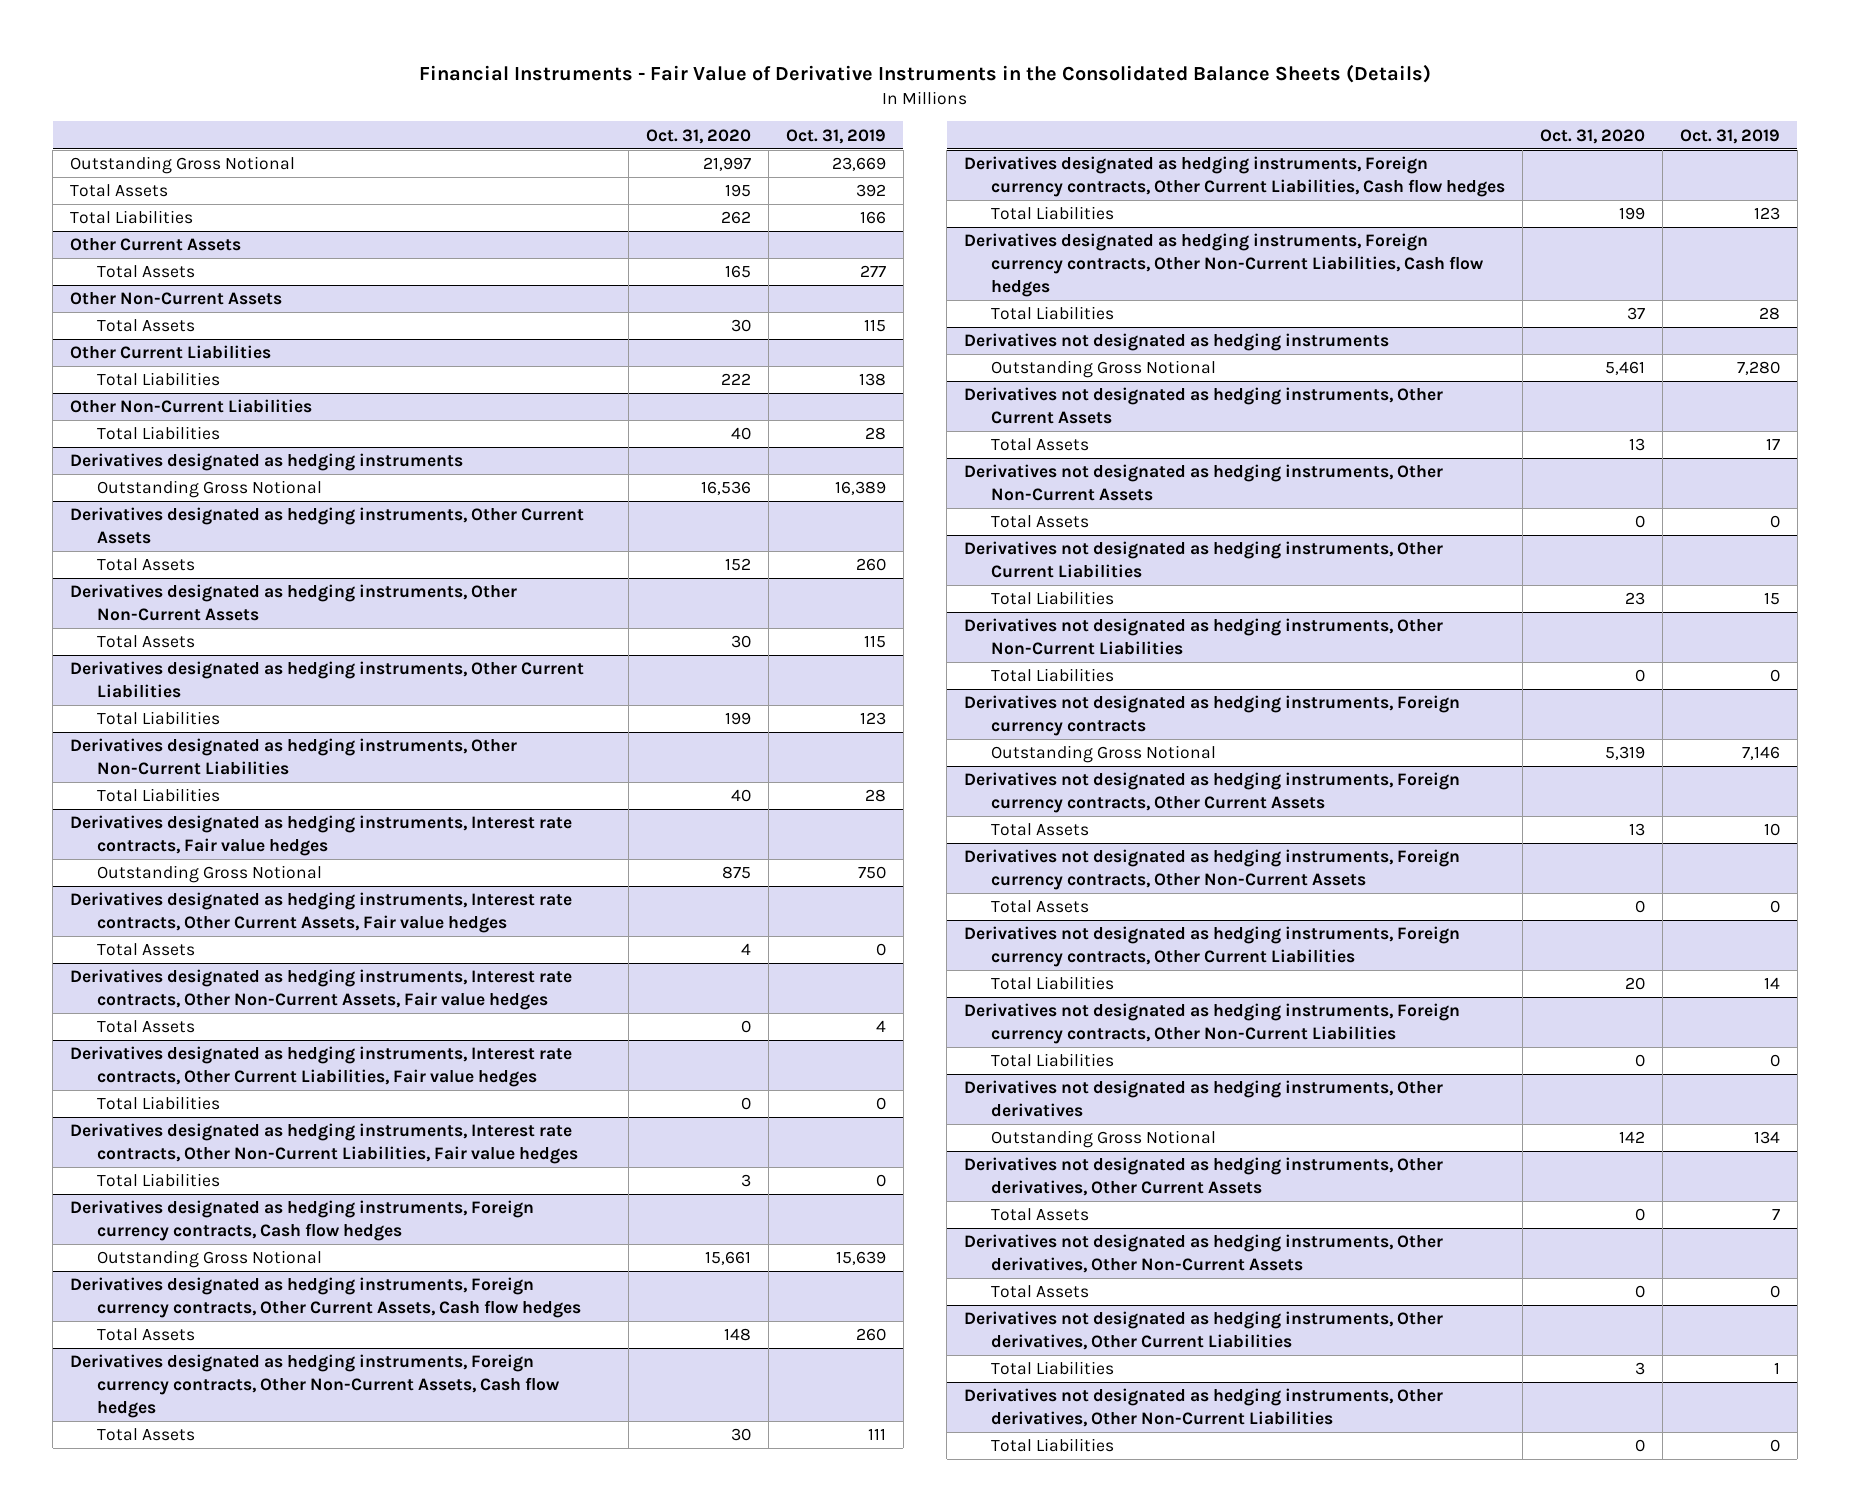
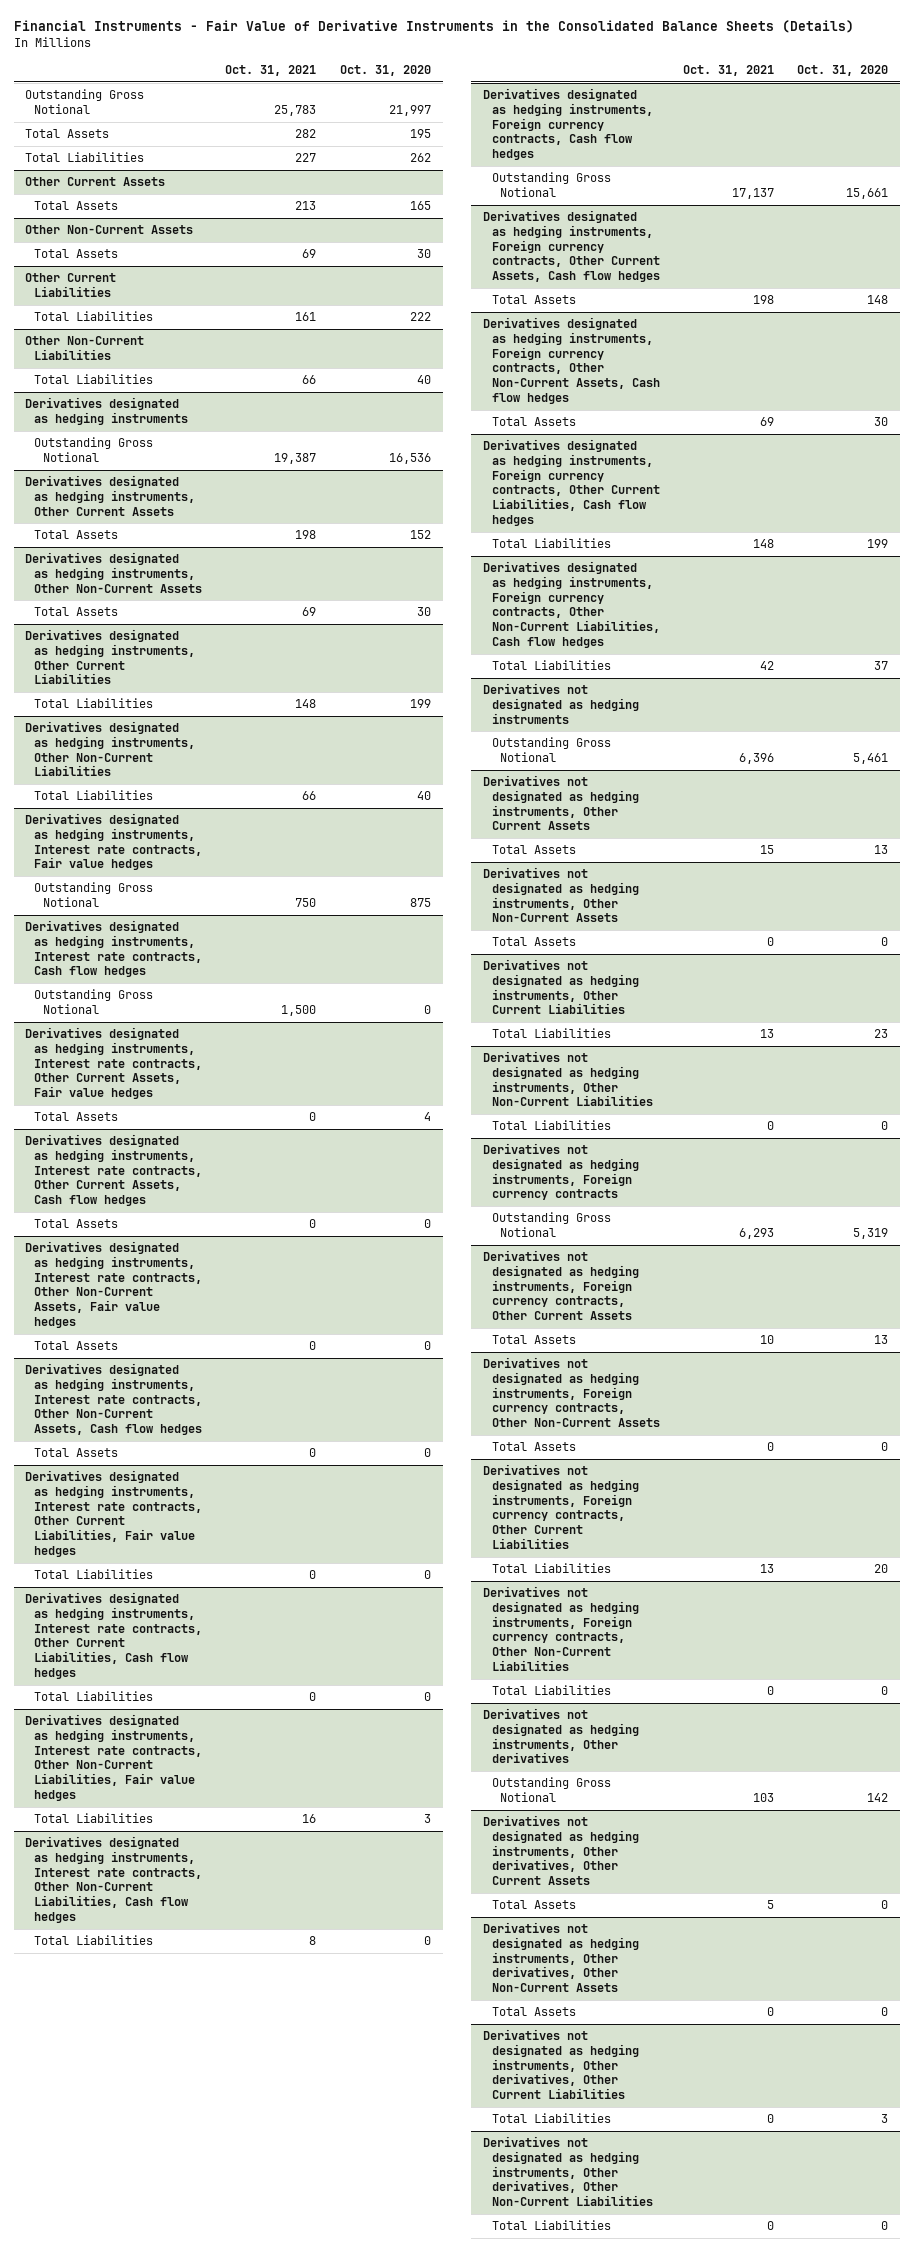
- | Oct. 31, 2020 | Oct. 31, 2019
+ | Oct. 31, 2021 | Oct. 31, 2020
+ Derivatives designated as hedging instruments, Interest rate contracts, Cash flow hedges
+ Outstanding Gross Notional | 1,500 | 0
+ Derivatives designated as hedging instruments, Interest rate contracts, Other Current Assets, Cash flow hedges
+ Total Assets | 0 | 0
+ Derivatives designated as hedging instruments, Interest rate contracts, Other Non-Current Assets, Cash flow hedges
+ Total Assets | 0 | 0
+ Derivatives designated as hedging instruments, Interest rate contracts, Other Current Liabilities, Cash flow hedges
+ Total Liabilities | 0 | 0
+ Derivatives designated as hedging instruments, Interest rate contracts, Other Non-Current Liabilities, Cash flow hedges
+ Total Liabilities | 8 | 0

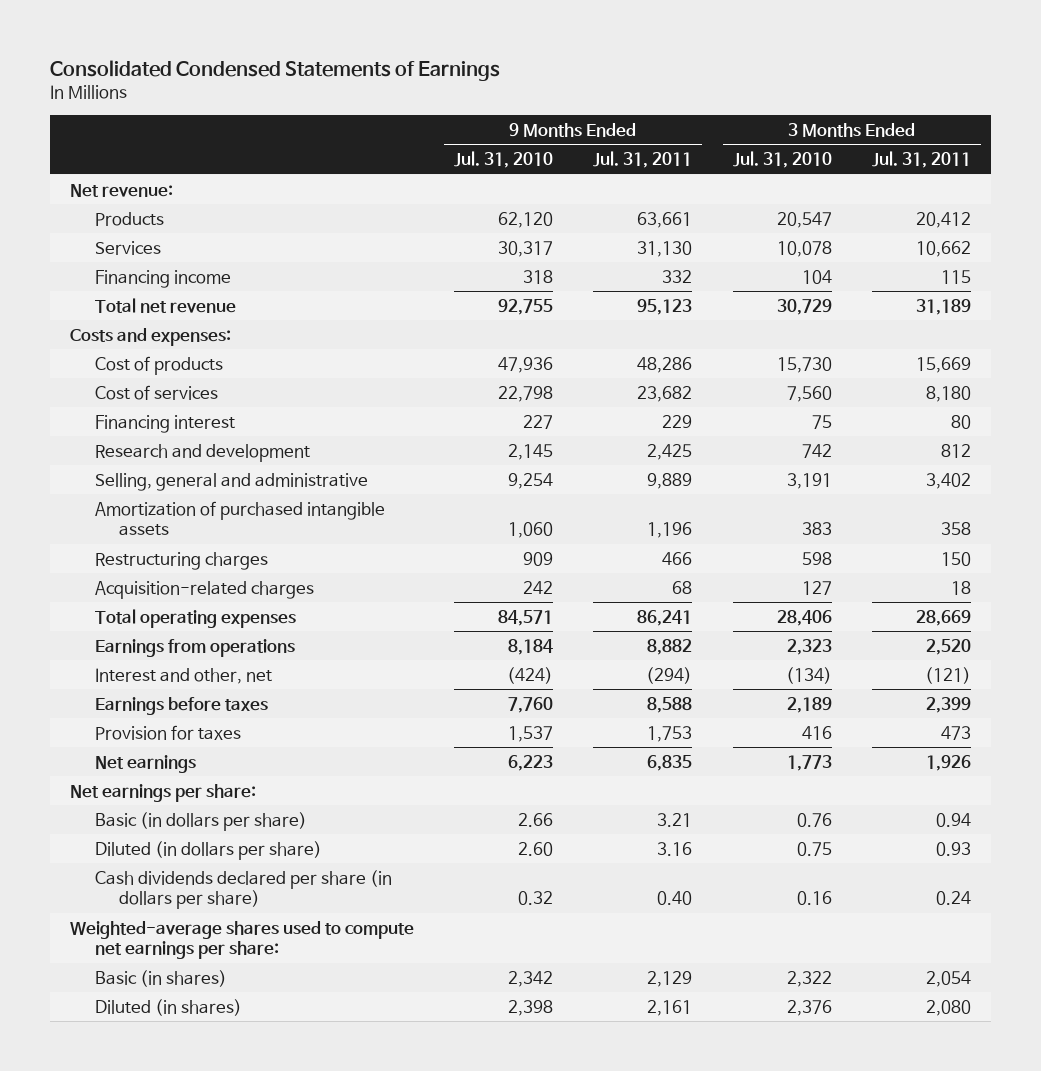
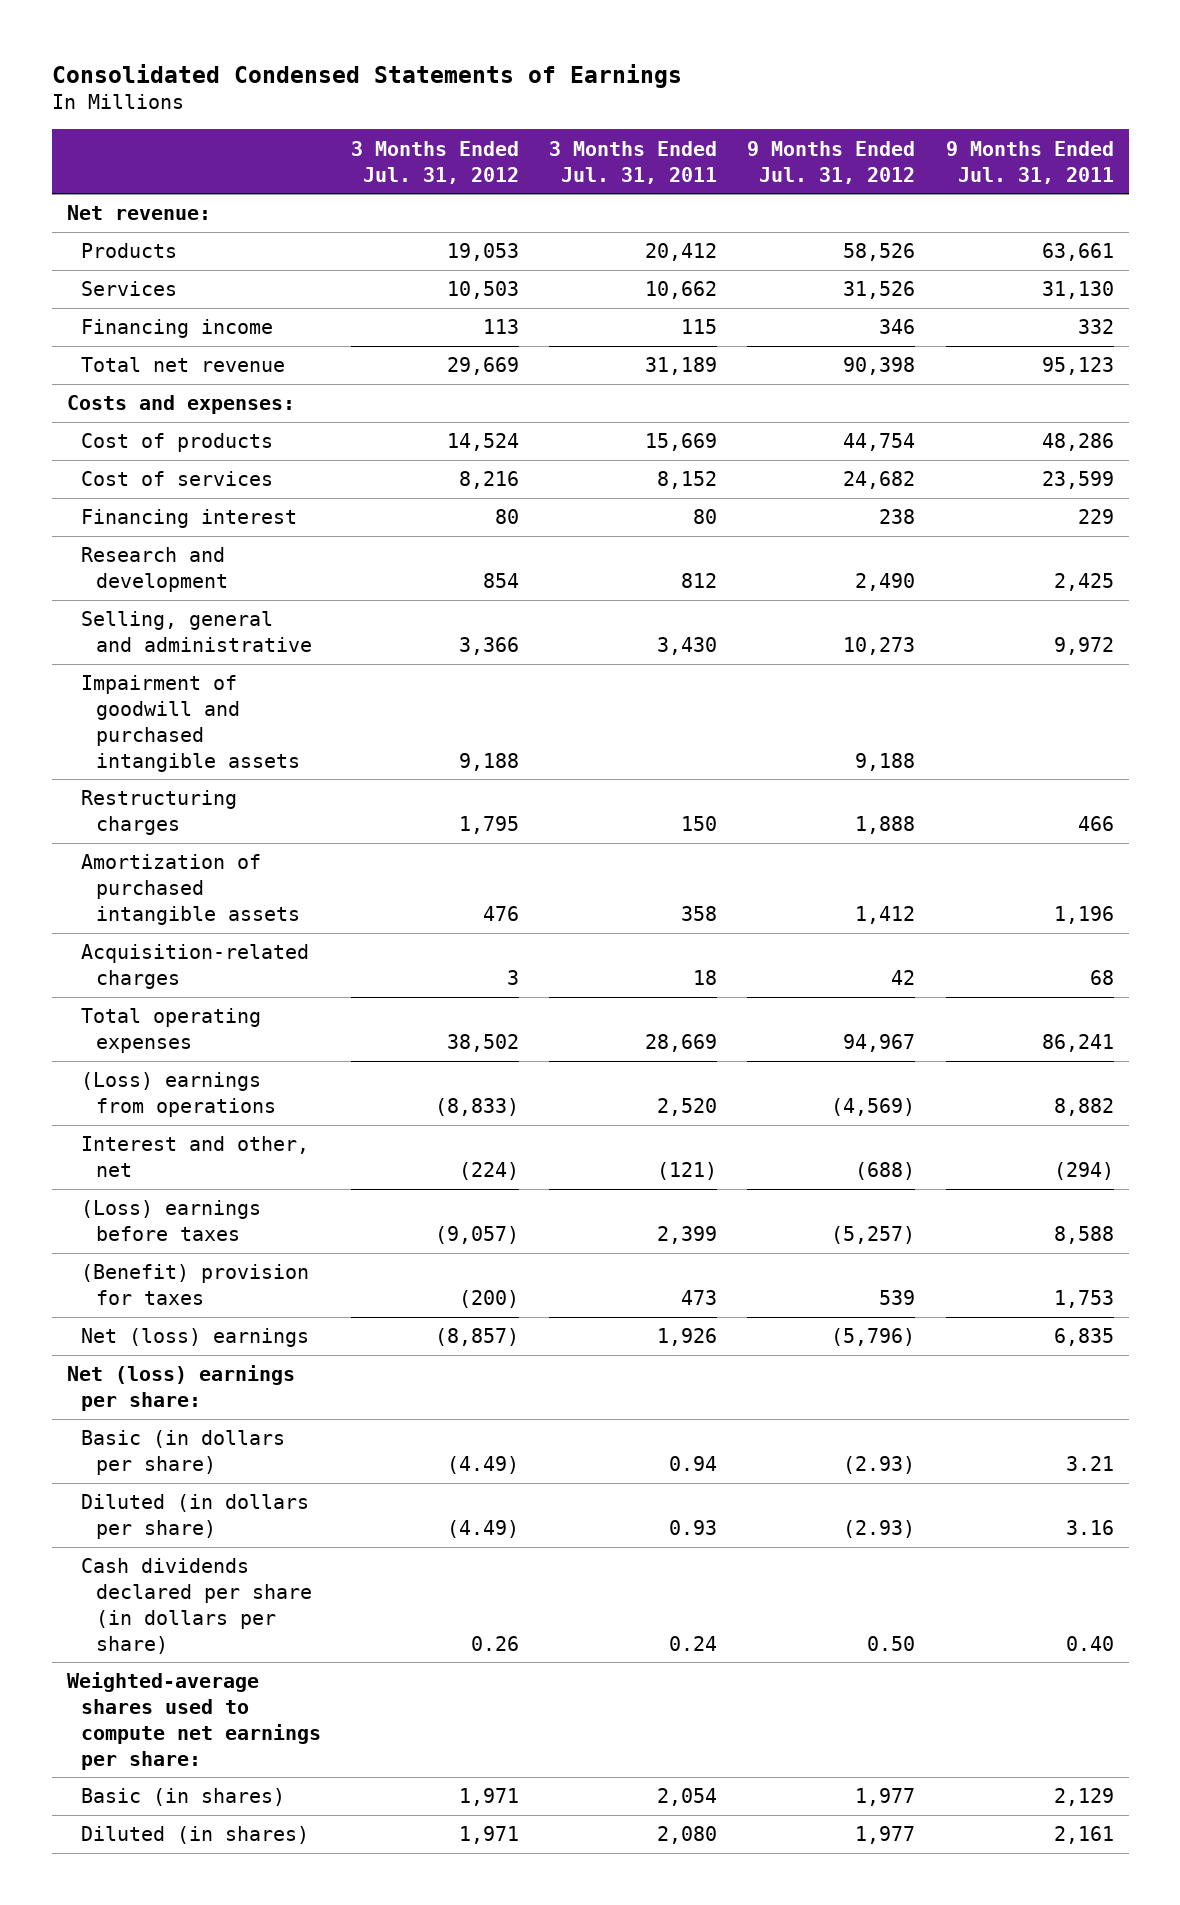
- | 9 Months Ended Jul. 31, 2010 | 9 Months Ended Jul. 31, 2011 | 3 Months Ended Jul. 31, 2010 | 3 Months Ended Jul. 31, 2011
+ | 3 Months Ended Jul. 31, 2012 | 3 Months Ended Jul. 31, 2011 | 9 Months Ended Jul. 31, 2012 | 9 Months Ended Jul. 31, 2011
- Cost of services | 22,798 | 23,682 | 7,560 | 8,180
+ Cost of services | 8,216 | 8,152 | 24,682 | 23,599
- Selling, general and administrative | 9,254 | 9,889 | 3,191 | 3,402
+ Selling, general and administrative | 3,366 | 3,430 | 10,273 | 9,972
+ Impairment of goodwill and purchased intangible assets | 9,188 | | 9,188 |
moved down: Amortization of purchased intangible assets | 476 | 358 | 1,412 | 1,196
- Earnings from operations | 8,184 | 8,882 | 2,323 | 2,520
+ (Loss) earnings from operations | (8,833) | 2,520 | (4,569) | 8,882
- Earnings before taxes | 7,760 | 8,588 | 2,189 | 2,399
- Provision for taxes | 1,537 | 1,753 | 416 | 473
- Net earnings | 6,223 | 6,835 | 1,773 | 1,926
- Net earnings per share:
+ (Loss) earnings before taxes | (9,057) | 2,399 | (5,257) | 8,588
+ (Benefit) provision for taxes | (200) | 473 | 539 | 1,753
+ Net (loss) earnings | (8,857) | 1,926 | (5,796) | 6,835
+ Net (loss) earnings per share:

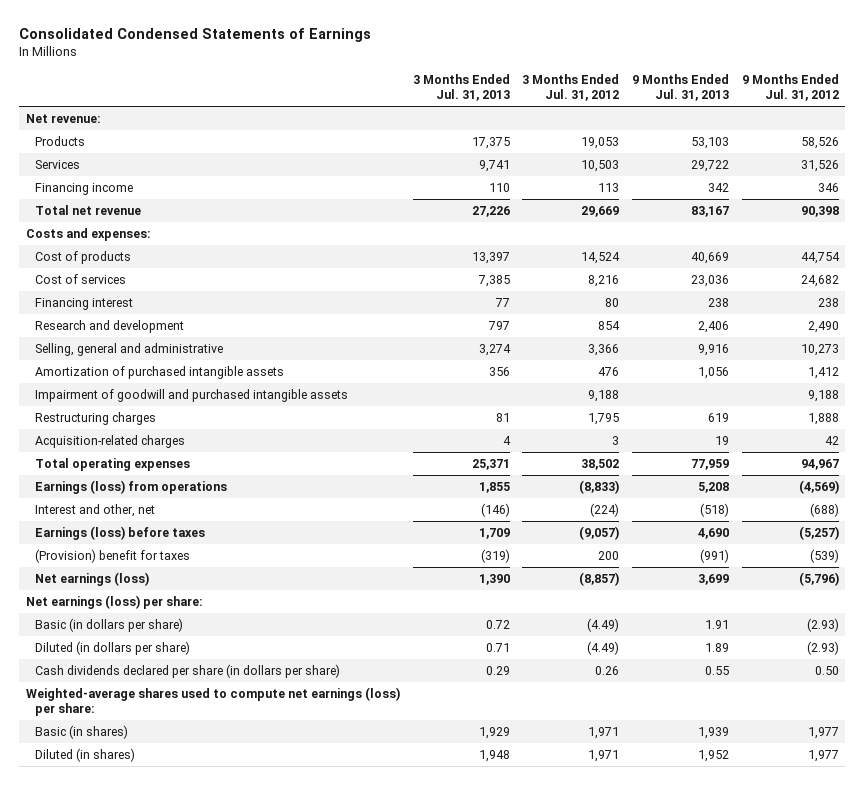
- | 3 Months Ended Jul. 31, 2012 | 3 Months Ended Jul. 31, 2011 | 9 Months Ended Jul. 31, 2012 | 9 Months Ended Jul. 31, 2011
+ | 3 Months Ended Jul. 31, 2013 | 3 Months Ended Jul. 31, 2012 | 9 Months Ended Jul. 31, 2013 | 9 Months Ended Jul. 31, 2012
moved up: Amortization of purchased intangible assets | 356 | 476 | 1,056 | 1,412
- (Loss) earnings from operations | (8,833) | 2,520 | (4,569) | 8,882
+ Earnings (loss) from operations | 1,855 | (8,833) | 5,208 | (4,569)
- (Loss) earnings before taxes | (9,057) | 2,399 | (5,257) | 8,588
- (Benefit) provision for taxes | (200) | 473 | 539 | 1,753
- Net (loss) earnings | (8,857) | 1,926 | (5,796) | 6,835
- Net (loss) earnings per share:
+ Earnings (loss) before taxes | 1,709 | (9,057) | 4,690 | (5,257)
+ (Provision) benefit for taxes | (319) | 200 | (991) | (539)
+ Net earnings (loss) | 1,390 | (8,857) | 3,699 | (5,796)
+ Net earnings (loss) per share:
- Weighted-average shares used to compute net earnings per share:
+ Weighted-average shares used to compute net earnings (loss) per share:

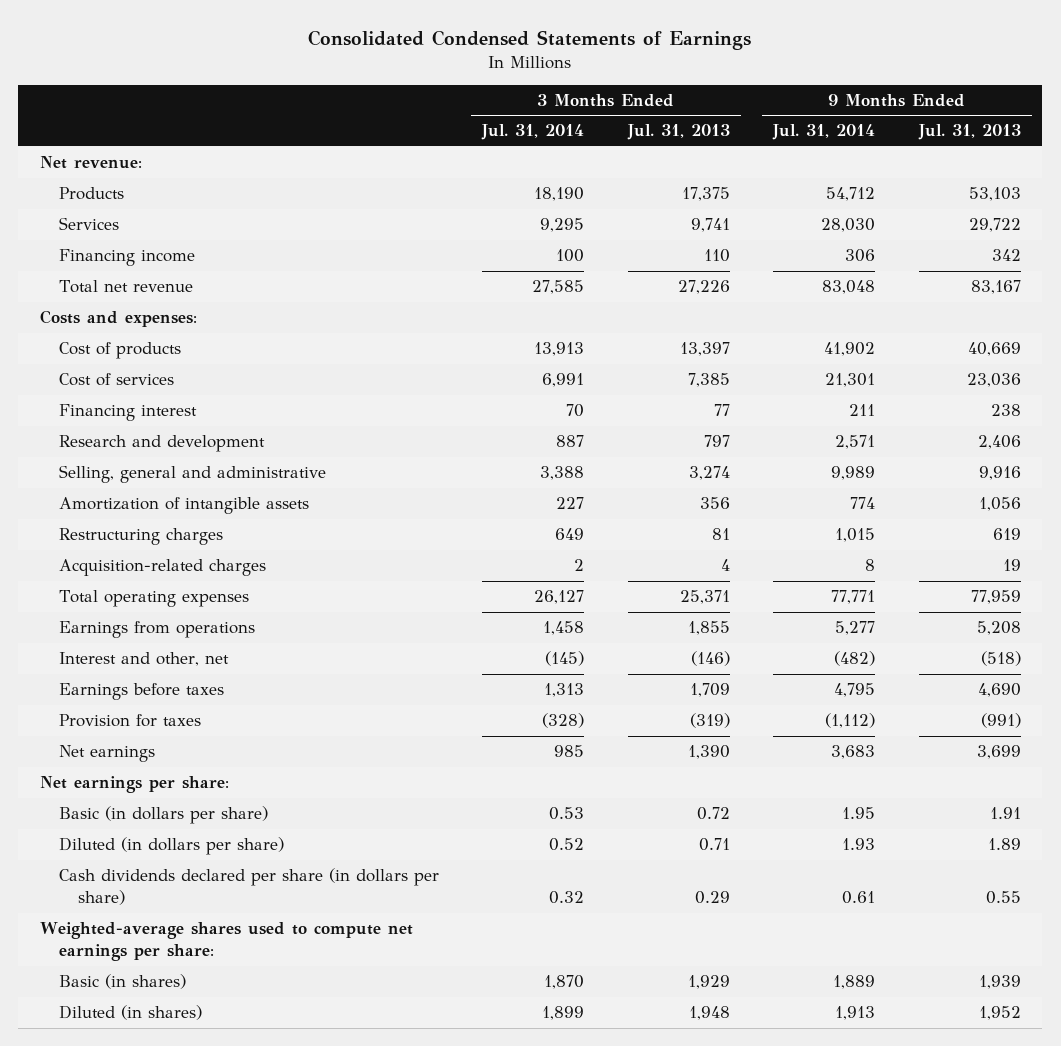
- | 3 Months Ended Jul. 31, 2013 | 3 Months Ended Jul. 31, 2012 | 9 Months Ended Jul. 31, 2013 | 9 Months Ended Jul. 31, 2012
+ | 3 Months Ended Jul. 31, 2014 | 3 Months Ended Jul. 31, 2013 | 9 Months Ended Jul. 31, 2014 | 9 Months Ended Jul. 31, 2013
- Amortization of purchased intangible assets | 356 | 476 | 1,056 | 1,412
- Impairment of goodwill and purchased intangible assets | | 9,188 | | 9,188
+ Amortization of intangible assets | 227 | 356 | 774 | 1,056
- Earnings (loss) from operations | 1,855 | (8,833) | 5,208 | (4,569)
+ Earnings from operations | 1,458 | 1,855 | 5,277 | 5,208
- Earnings (loss) before taxes | 1,709 | (9,057) | 4,690 | (5,257)
- (Provision) benefit for taxes | (319) | 200 | (991) | (539)
- Net earnings (loss) | 1,390 | (8,857) | 3,699 | (5,796)
- Net earnings (loss) per share:
+ Earnings before taxes | 1,313 | 1,709 | 4,795 | 4,690
+ Provision for taxes | (328) | (319) | (1,112) | (991)
+ Net earnings | 985 | 1,390 | 3,683 | 3,699
+ Net earnings per share:
- Weighted-average shares used to compute net earnings (loss) per share:
+ Weighted-average shares used to compute net earnings per share:

